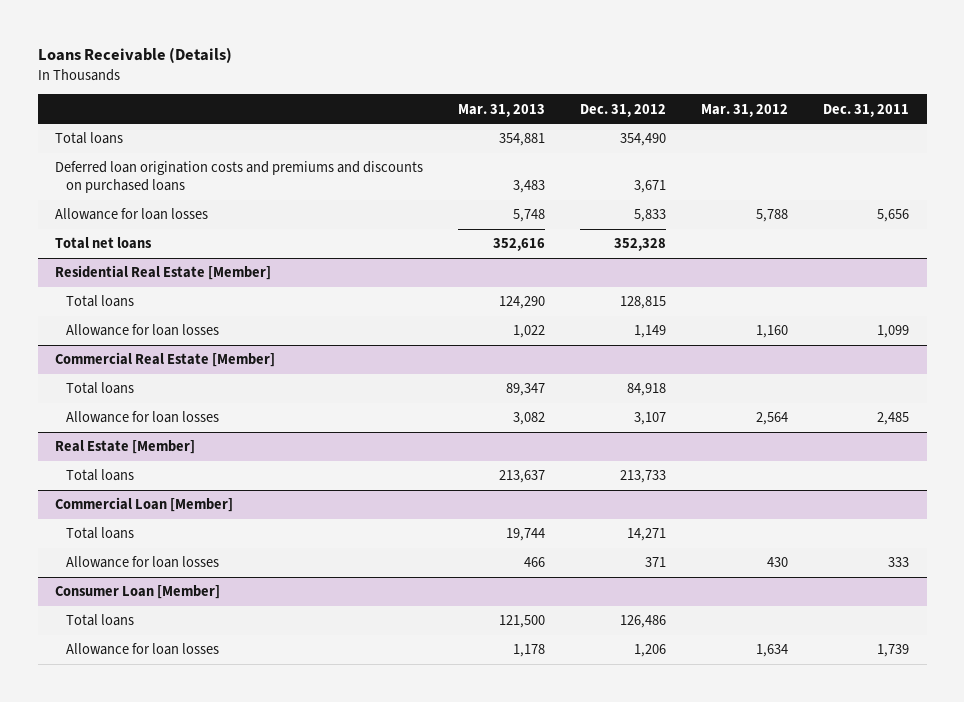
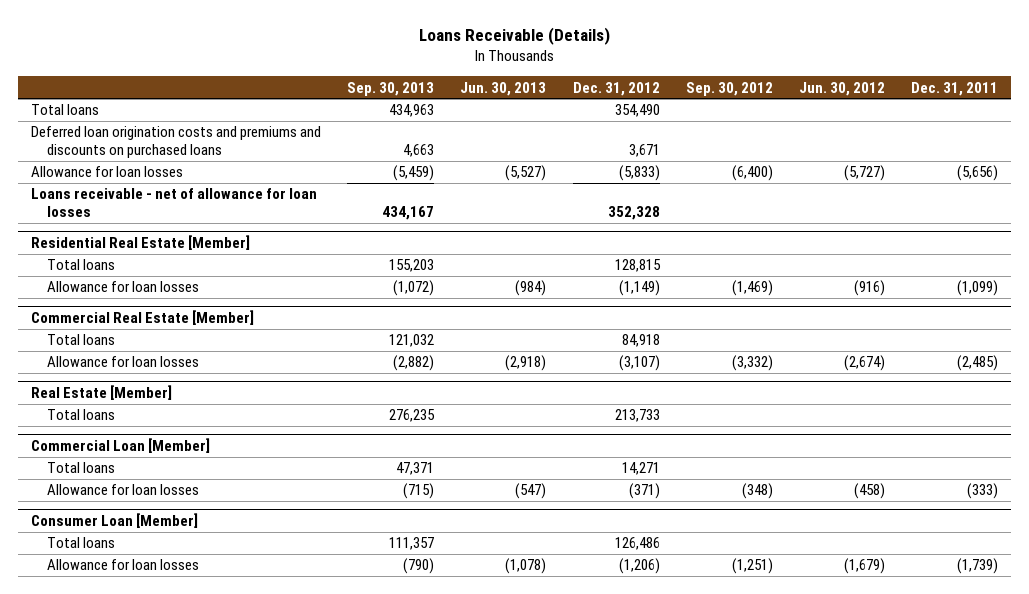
- | Mar. 31, 2013 | Dec. 31, 2012 | Mar. 31, 2012 | Dec. 31, 2011
+ | Sep. 30, 2013 | Jun. 30, 2013 | Dec. 31, 2012 | Sep. 30, 2012 | Jun. 30, 2012 | Dec. 31, 2011
- Allowance for loan losses | 5,748 | 5,833 | 5,788 | 5,656
- Total net loans | 352,616 | 352,328 | |
+ Allowance for loan losses | (5,459) | (5,527) | (5,833) | (6,400) | (5,727) | (5,656)
+ Loans receivable - net of allowance for loan losses | 434,167 | | 352,328 | | |
@ Residential Real Estate [Member]
- Allowance for loan losses | 1,022 | 1,149 | 1,160 | 1,099
+ Allowance for loan losses | (1,072) | (984) | (1,149) | (1,469) | (916) | (1,099)
@ Commercial Real Estate [Member]
- Allowance for loan losses | 3,082 | 3,107 | 2,564 | 2,485
+ Allowance for loan losses | (2,882) | (2,918) | (3,107) | (3,332) | (2,674) | (2,485)
@ Commercial Loan [Member]
- Allowance for loan losses | 466 | 371 | 430 | 333
+ Allowance for loan losses | (715) | (547) | (371) | (348) | (458) | (333)
@ Consumer Loan [Member]
- Allowance for loan losses | 1,178 | 1,206 | 1,634 | 1,739
+ Allowance for loan losses | (790) | (1,078) | (1,206) | (1,251) | (1,679) | (1,739)

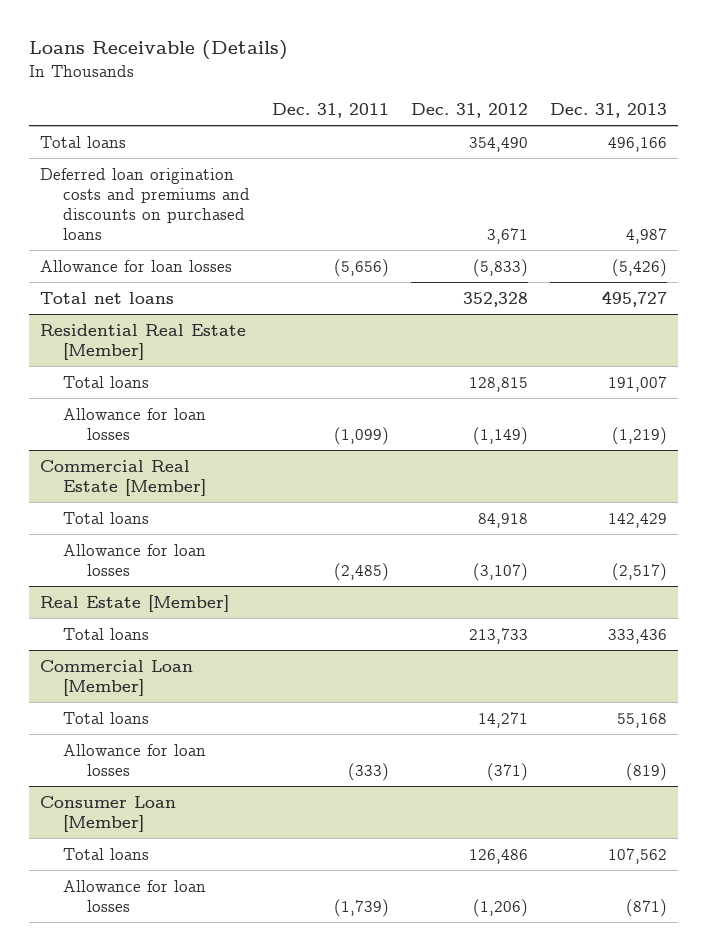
- | Sep. 30, 2013 | Jun. 30, 2013 | Dec. 31, 2012 | Sep. 30, 2012 | Jun. 30, 2012 | Dec. 31, 2011
+ | Dec. 31, 2011 | Dec. 31, 2012 | Dec. 31, 2013
- Loans receivable - net of allowance for loan losses | 434,167 | | 352,328 | | |
+ Total net loans | | 352,328 | 495,727

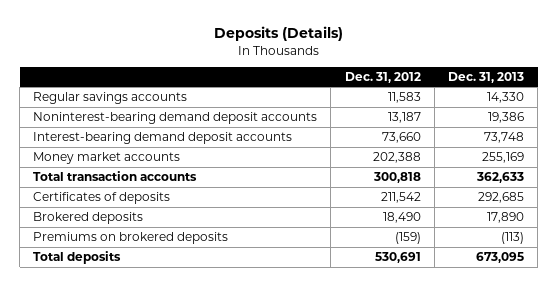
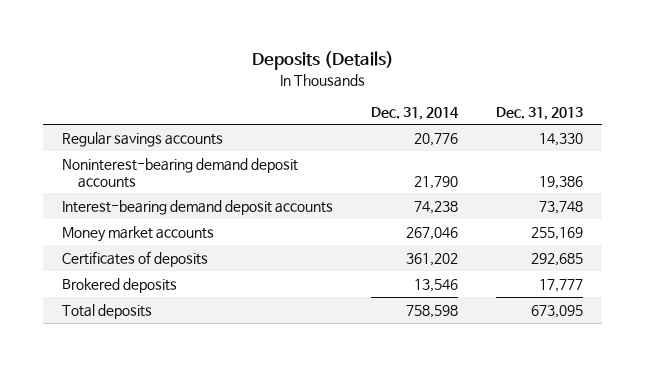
- | Dec. 31, 2012 | Dec. 31, 2013
+ | Dec. 31, 2014 | Dec. 31, 2013
- Total transaction accounts | 300,818 | 362,633
- Brokered deposits | 18,490 | 17,890
- Premiums on brokered deposits | (159) | (113)
+ Brokered deposits | 13,546 | 17,777

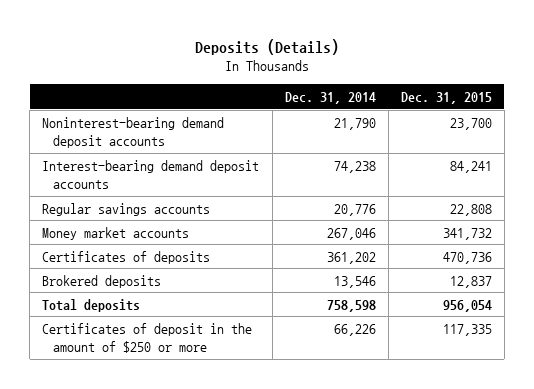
- | Dec. 31, 2014 | Dec. 31, 2013
+ | Dec. 31, 2014 | Dec. 31, 2015
moved down: Regular savings accounts | 20,776 | 22,808
+ Certificates of deposit in the amount of $250 or more | 66,226 | 117,335

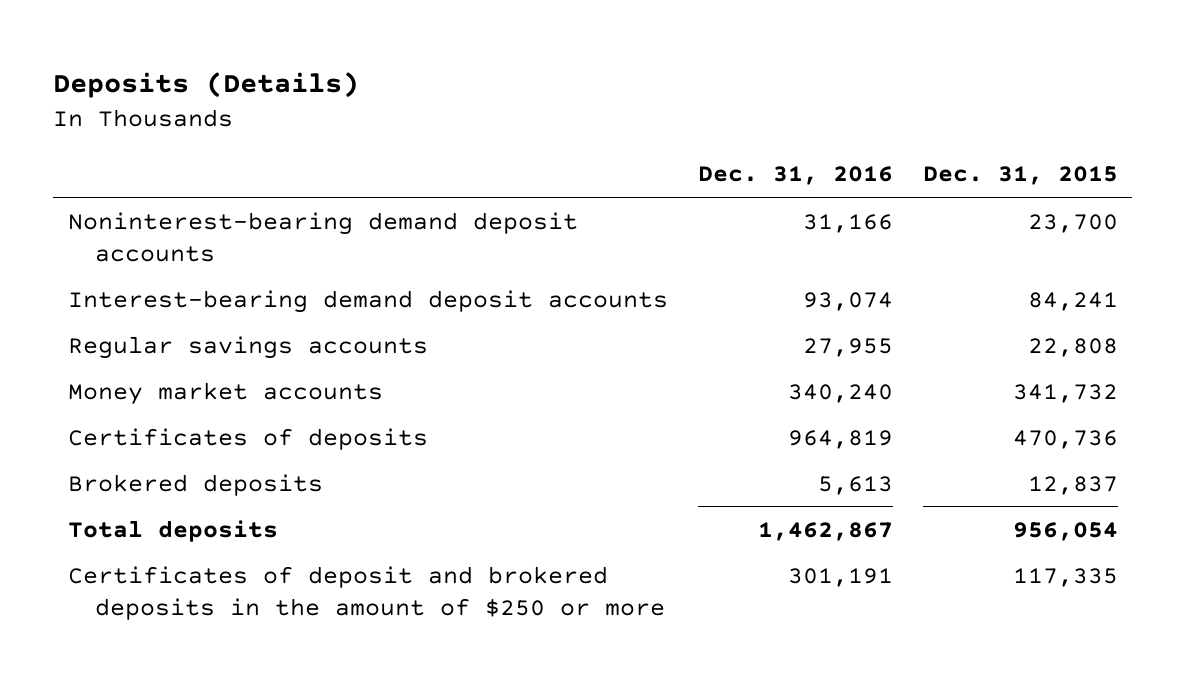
- | Dec. 31, 2014 | Dec. 31, 2015
+ | Dec. 31, 2016 | Dec. 31, 2015
- Certificates of deposit in the amount of $250 or more | 66,226 | 117,335
+ Certificates of deposit and brokered deposits in the amount of $250 or more | 301,191 | 117,335

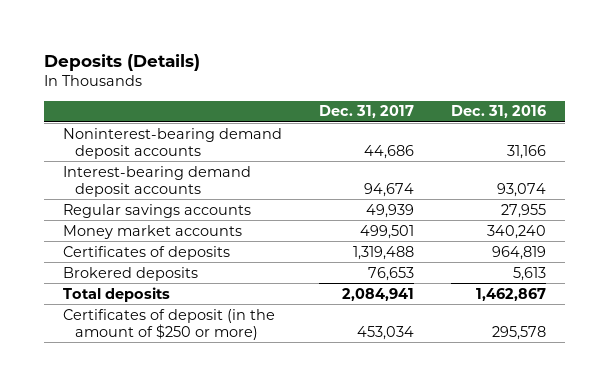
- | Dec. 31, 2016 | Dec. 31, 2015
+ | Dec. 31, 2017 | Dec. 31, 2016
- Certificates of deposit and brokered deposits in the amount of $250 or more | 301,191 | 117,335
+ Certificates of deposit (in the amount of $250 or more) | 453,034 | 295,578

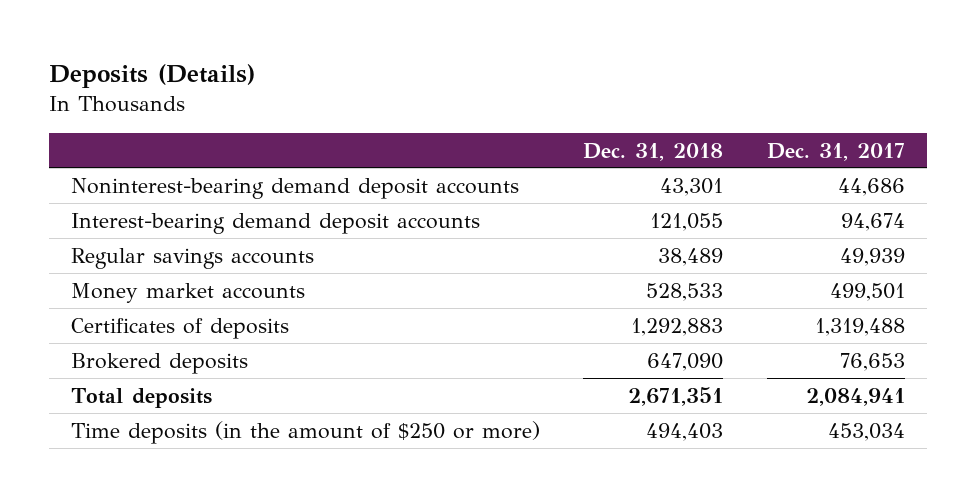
- | Dec. 31, 2017 | Dec. 31, 2016
+ | Dec. 31, 2018 | Dec. 31, 2017
- Certificates of deposit (in the amount of $250 or more) | 453,034 | 295,578
+ Time deposits (in the amount of $250 or more) | 494,403 | 453,034

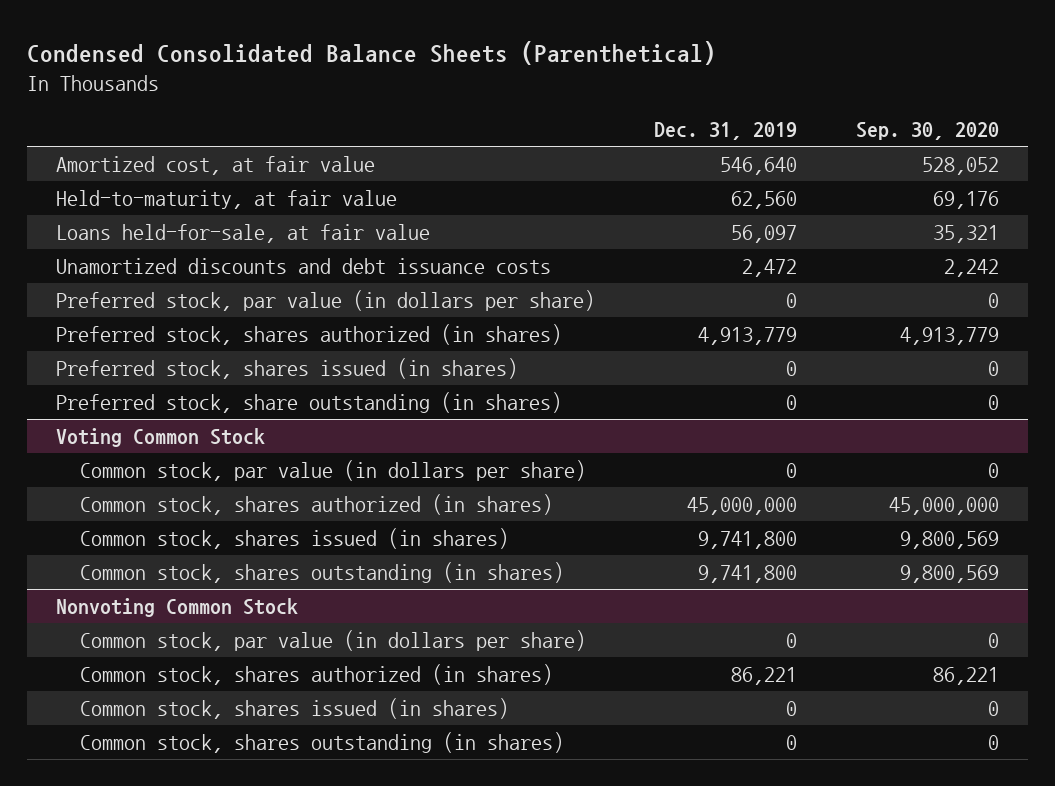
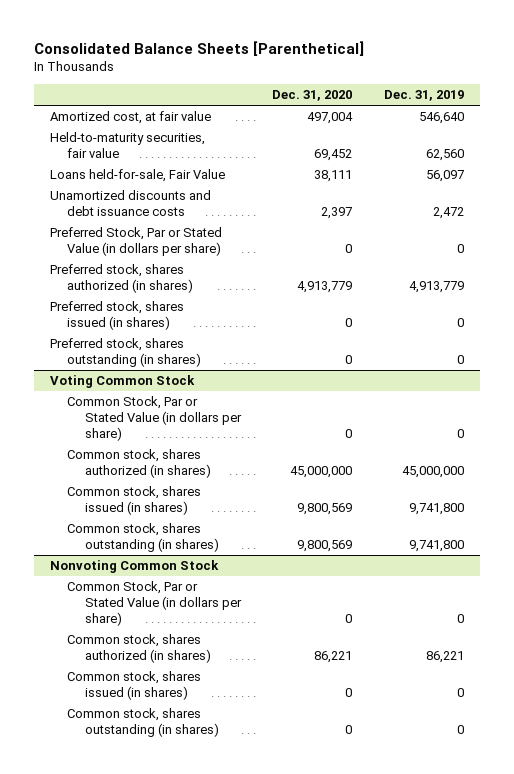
- Condensed Consolidated Balance Sheets (Parenthetical)
+ Consolidated Balance Sheets [Parenthetical]
- | Dec. 31, 2019 | Sep. 30, 2020
+ | Dec. 31, 2020 | Dec. 31, 2019
- Held-to-maturity, at fair value | 62,560 | 69,176
- Loans held-for-sale, at fair value | 56,097 | 35,321
+ Held-to-maturity securities, fair value | 69,452 | 62,560
+ Loans held-for-sale, Fair Value | 38,111 | 56,097
- Preferred stock, par value (in dollars per share) | 0 | 0
+ Preferred Stock, Par or Stated Value (in dollars per share) | 0 | 0
- Preferred stock, share outstanding (in shares) | 0 | 0
+ Preferred stock, shares outstanding (in shares) | 0 | 0
@ Voting Common Stock
- Common stock, par value (in dollars per share) | 0 | 0
+ Common Stock, Par or Stated Value (in dollars per share) | 0 | 0
@ Nonvoting Common Stock
- Common stock, par value (in dollars per share) | 0 | 0
+ Common Stock, Par or Stated Value (in dollars per share) | 0 | 0

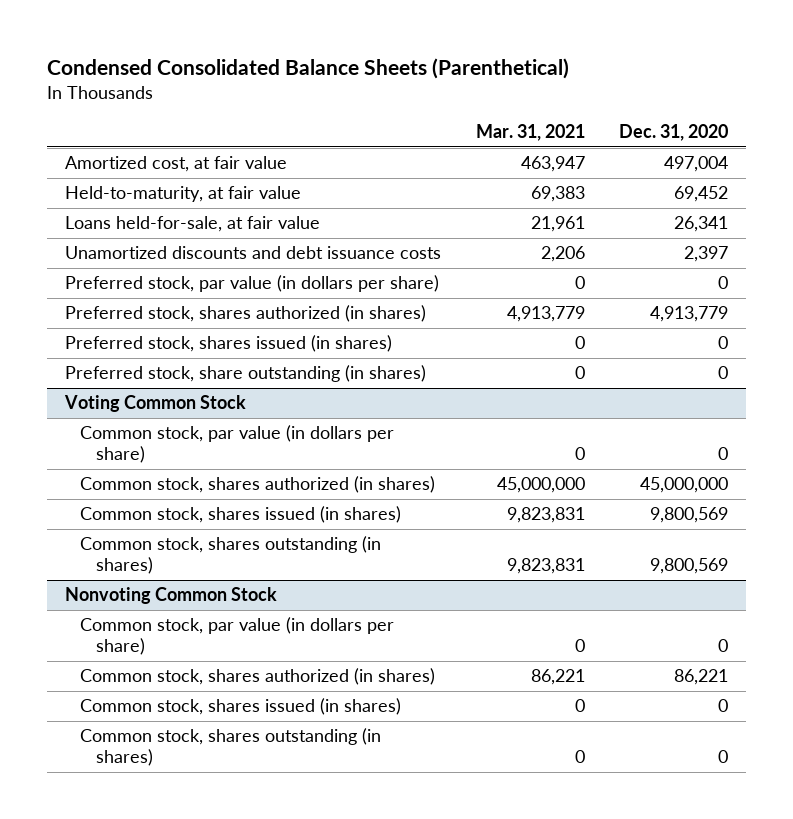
- Consolidated Balance Sheets [Parenthetical]
+ Condensed Consolidated Balance Sheets (Parenthetical)
- | Dec. 31, 2020 | Dec. 31, 2019
+ | Mar. 31, 2021 | Dec. 31, 2020
- Held-to-maturity securities, fair value | 69,452 | 62,560
- Loans held-for-sale, Fair Value | 38,111 | 56,097
+ Held-to-maturity, at fair value | 69,383 | 69,452
+ Loans held-for-sale, at fair value | 21,961 | 26,341
- Preferred Stock, Par or Stated Value (in dollars per share) | 0 | 0
+ Preferred stock, par value (in dollars per share) | 0 | 0
- Preferred stock, shares outstanding (in shares) | 0 | 0
+ Preferred stock, share outstanding (in shares) | 0 | 0
@ Voting Common Stock
- Common Stock, Par or Stated Value (in dollars per share) | 0 | 0
+ Common stock, par value (in dollars per share) | 0 | 0
@ Nonvoting Common Stock
- Common Stock, Par or Stated Value (in dollars per share) | 0 | 0
+ Common stock, par value (in dollars per share) | 0 | 0

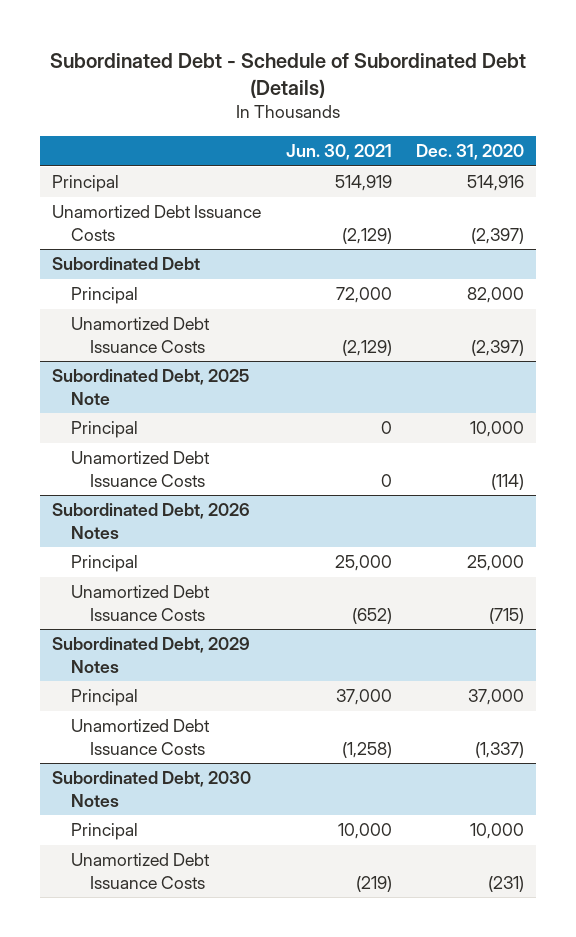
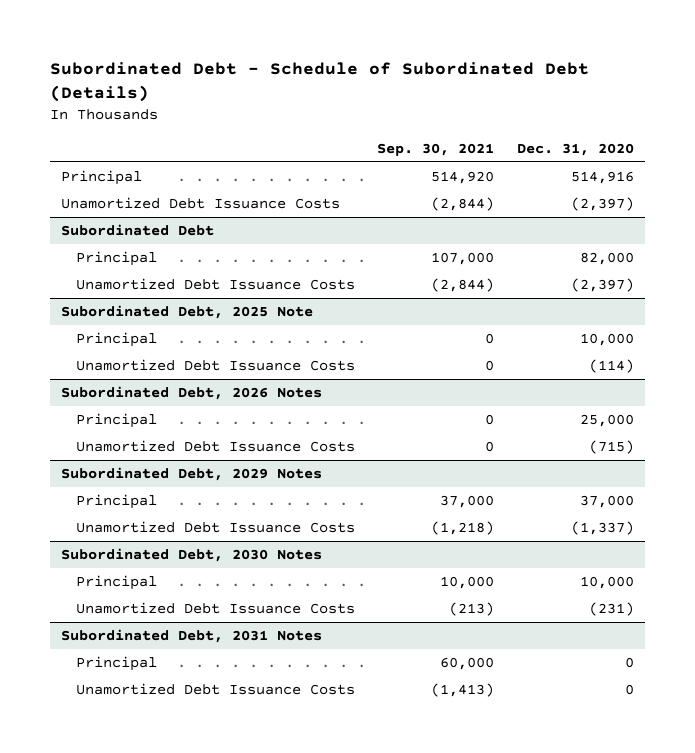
- | Jun. 30, 2021 | Dec. 31, 2020
+ | Sep. 30, 2021 | Dec. 31, 2020
+ Subordinated Debt, 2031 Notes
+ Principal | 60,000 | 0
+ Unamortized Debt Issuance Costs | (1,413) | 0

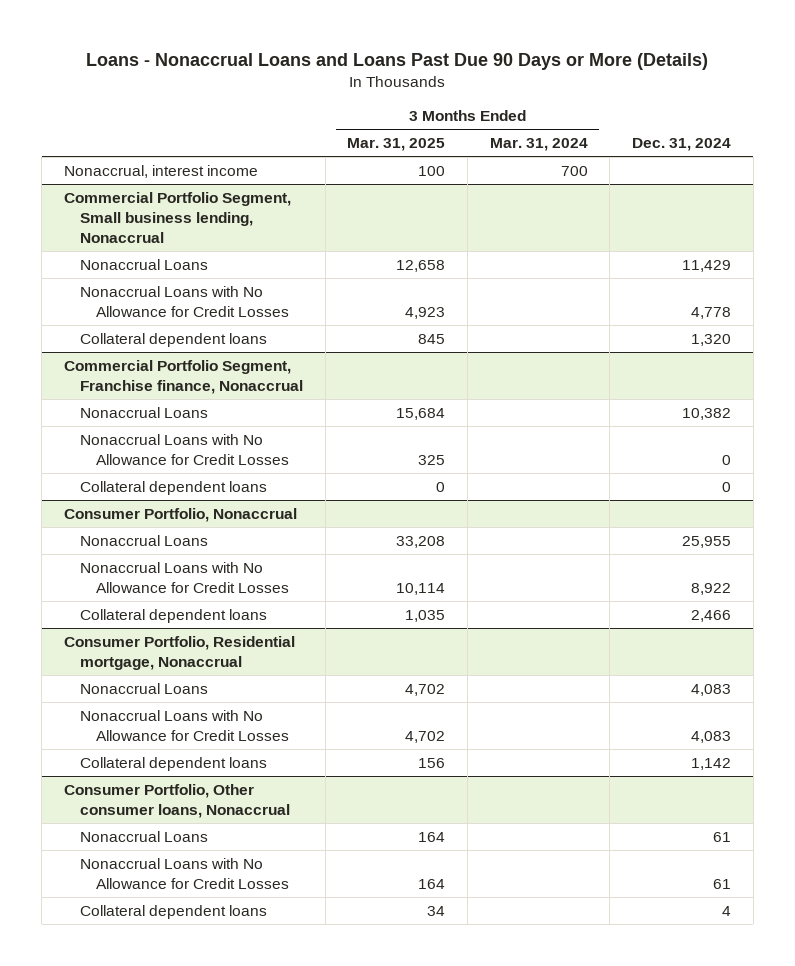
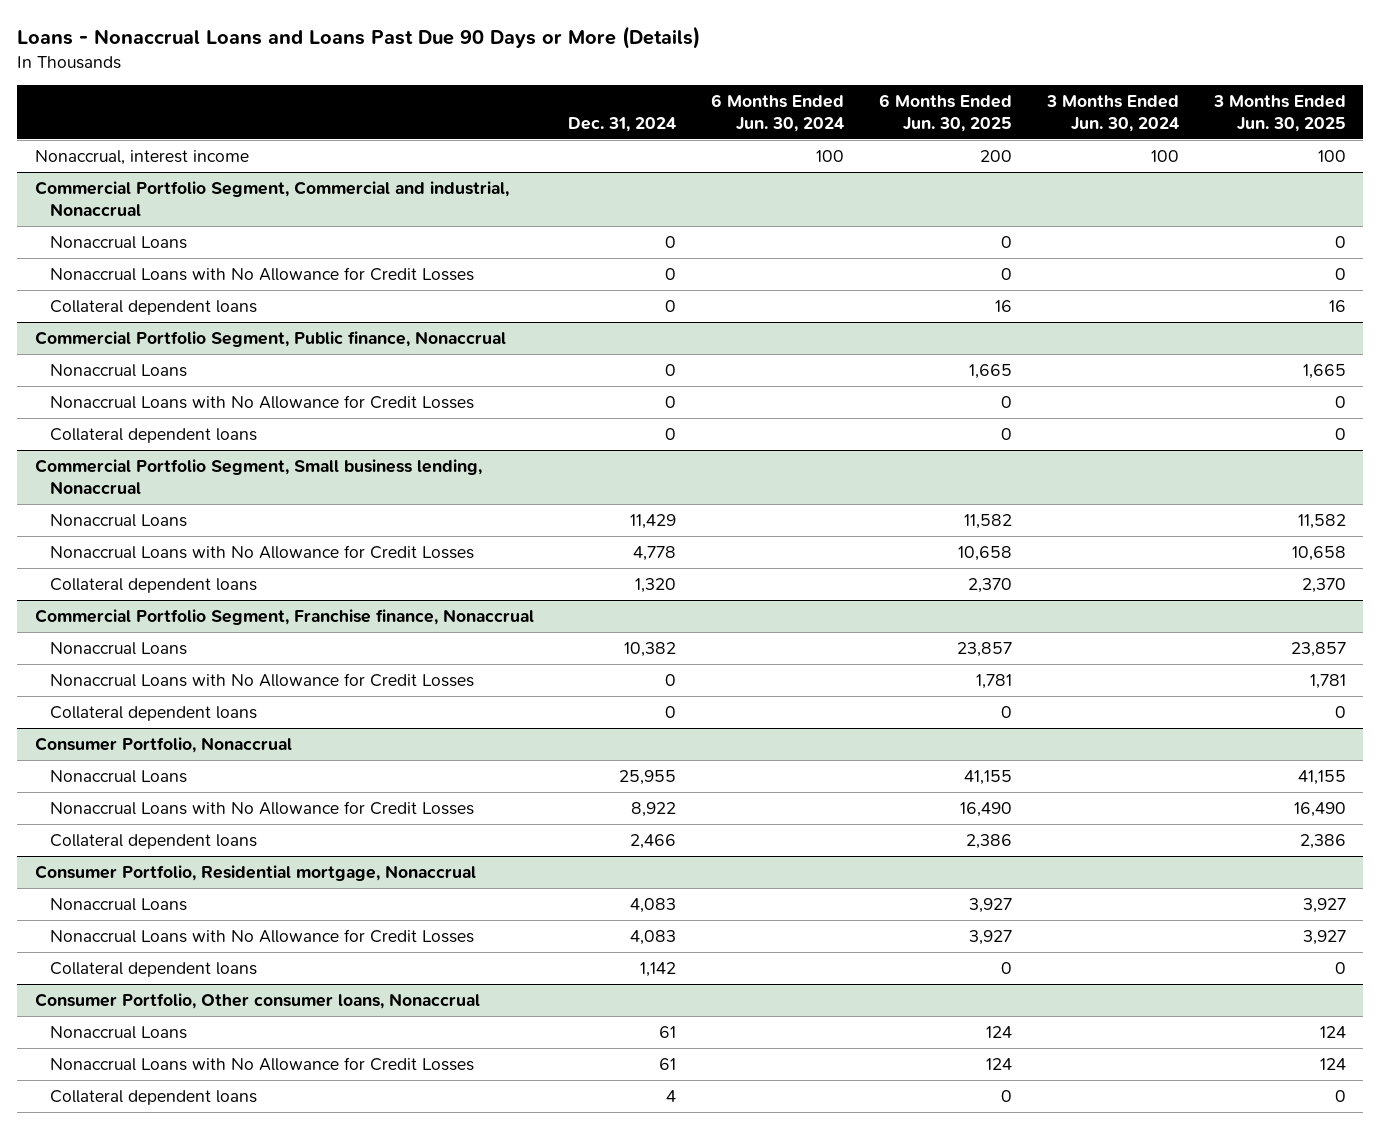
- | 3 Months Ended Mar. 31, 2025 | 3 Months Ended Mar. 31, 2024 | Dec. 31, 2024
+ | Dec. 31, 2024 | 6 Months Ended Jun. 30, 2024 | 6 Months Ended Jun. 30, 2025 | 3 Months Ended Jun. 30, 2024 | 3 Months Ended Jun. 30, 2025
+ Commercial Portfolio Segment, Commercial and industrial, Nonaccrual
+ Nonaccrual Loans | 0 | | 0 | | 0
+ Nonaccrual Loans with No Allowance for Credit Losses | 0 | | 0 | | 0
+ Collateral dependent loans | 0 | | 16 | | 16
+ Commercial Portfolio Segment, Public finance, Nonaccrual
+ Nonaccrual Loans | 0 | | 1,665 | | 1,665
+ Nonaccrual Loans with No Allowance for Credit Losses | 0 | | 0 | | 0
+ Collateral dependent loans | 0 | | 0 | | 0

